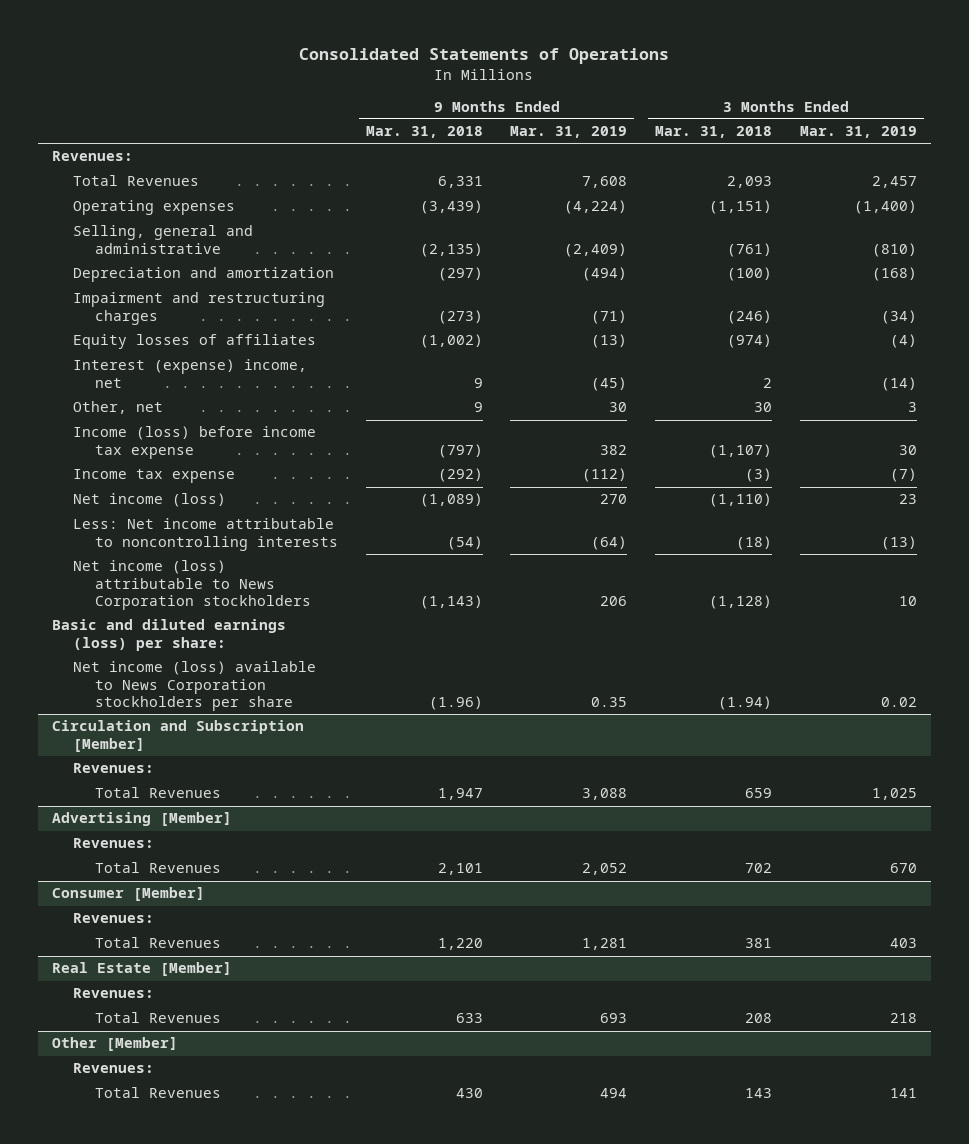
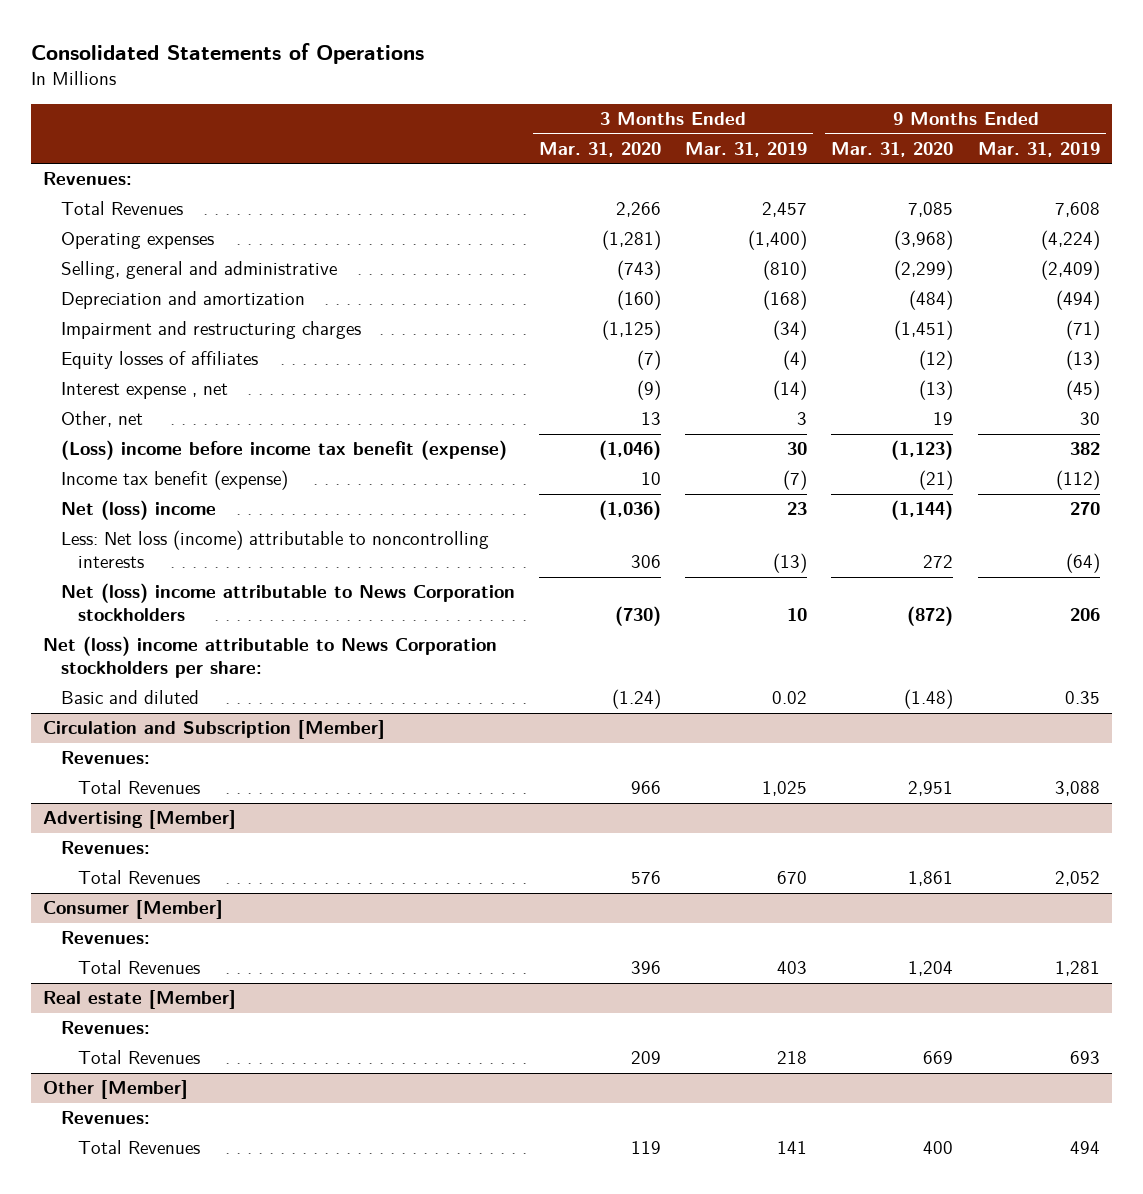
- | 9 Months Ended Mar. 31, 2018 | 9 Months Ended Mar. 31, 2019 | 3 Months Ended Mar. 31, 2018 | 3 Months Ended Mar. 31, 2019
+ | 3 Months Ended Mar. 31, 2020 | 3 Months Ended Mar. 31, 2019 | 9 Months Ended Mar. 31, 2020 | 9 Months Ended Mar. 31, 2019
- Interest (expense) income, net | 9 | (45) | 2 | (14)
+ Interest expense , net | (9) | (14) | (13) | (45)
- Income (loss) before income tax expense | (797) | 382 | (1,107) | 30
- Income tax expense | (292) | (112) | (3) | (7)
- Net income (loss) | (1,089) | 270 | (1,110) | 23
- Less: Net income attributable to noncontrolling interests | (54) | (64) | (18) | (13)
- Net income (loss) attributable to News Corporation stockholders | (1,143) | 206 | (1,128) | 10
- Basic and diluted earnings (loss) per share:
- Net income (loss) available to News Corporation stockholders per share | (1.96) | 0.35 | (1.94) | 0.02
+ (Loss) income before income tax benefit (expense) | (1,046) | 30 | (1,123) | 382
+ Income tax benefit (expense) | 10 | (7) | (21) | (112)
+ Net (loss) income | (1,036) | 23 | (1,144) | 270
+ Less: Net loss (income) attributable to noncontrolling interests | 306 | (13) | 272 | (64)
+ Net (loss) income attributable to News Corporation stockholders | (730) | 10 | (872) | 206
+ Net (loss) income attributable to News Corporation stockholders per share:
+ Basic and diluted | (1.24) | 0.02 | (1.48) | 0.35
- Real Estate [Member]
+ Real estate [Member]

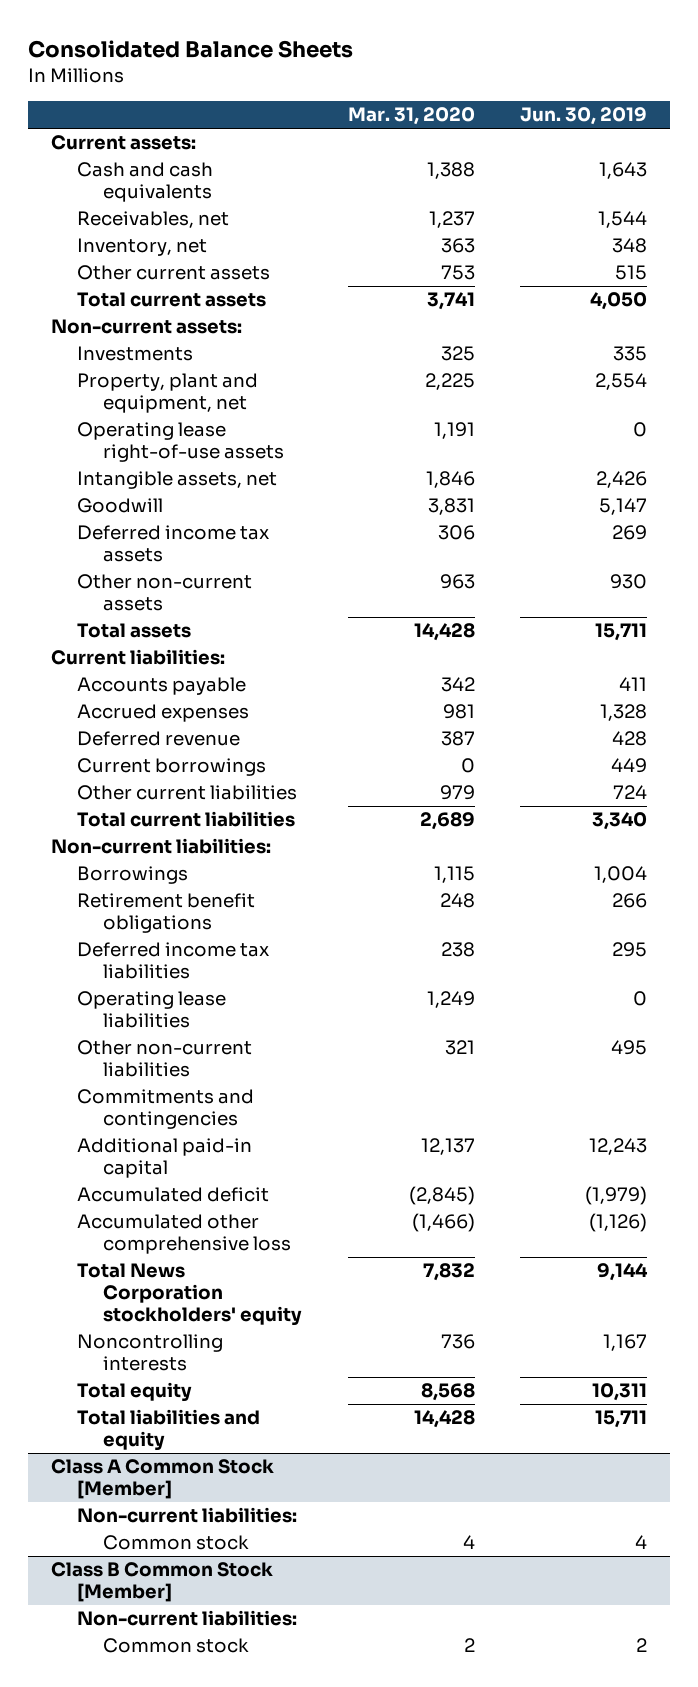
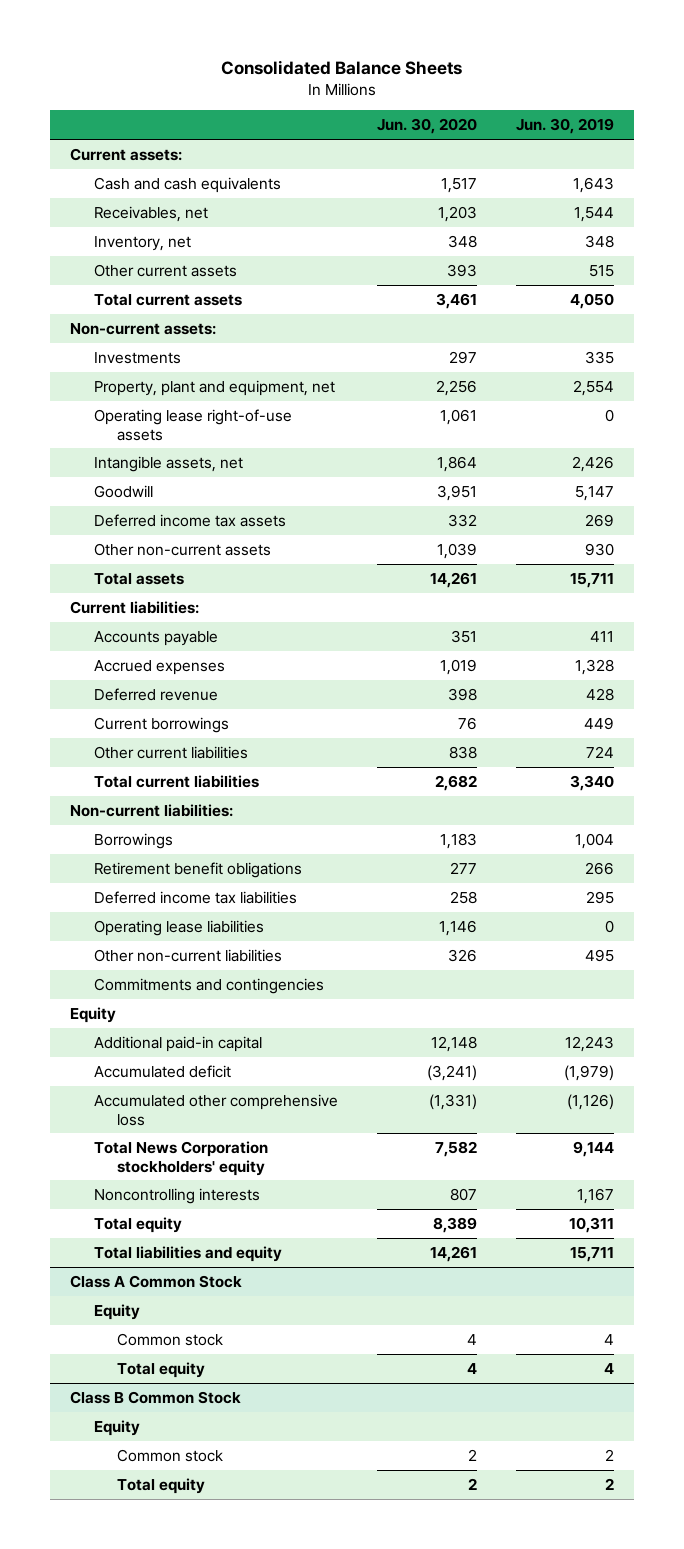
- | Mar. 31, 2020 | Jun. 30, 2019
+ | Jun. 30, 2020 | Jun. 30, 2019
+ Equity
- Class A Common Stock [Member]
- Non-current liabilities:
+ Class A Common Stock
+ Equity
- Class B Common Stock [Member]
- Non-current liabilities:
+ Total equity | 4 | 4
+ Class B Common Stock
+ Equity
+ Total equity | 2 | 2

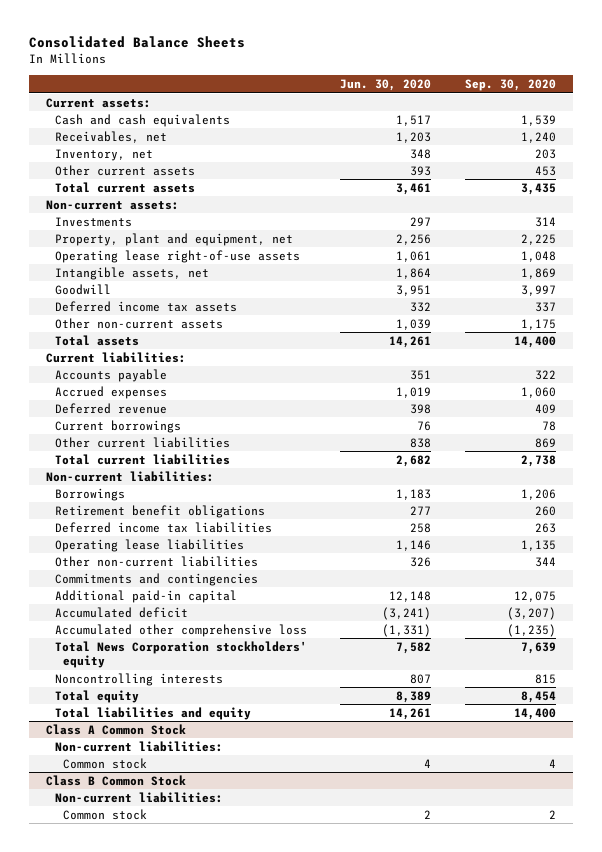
- | Jun. 30, 2020 | Jun. 30, 2019
+ | Jun. 30, 2020 | Sep. 30, 2020
- Equity
@ Class A Common Stock
- Equity
+ Non-current liabilities:
- Total equity | 4 | 4
@ Class B Common Stock
- Equity
+ Non-current liabilities:
- Total equity | 2 | 2

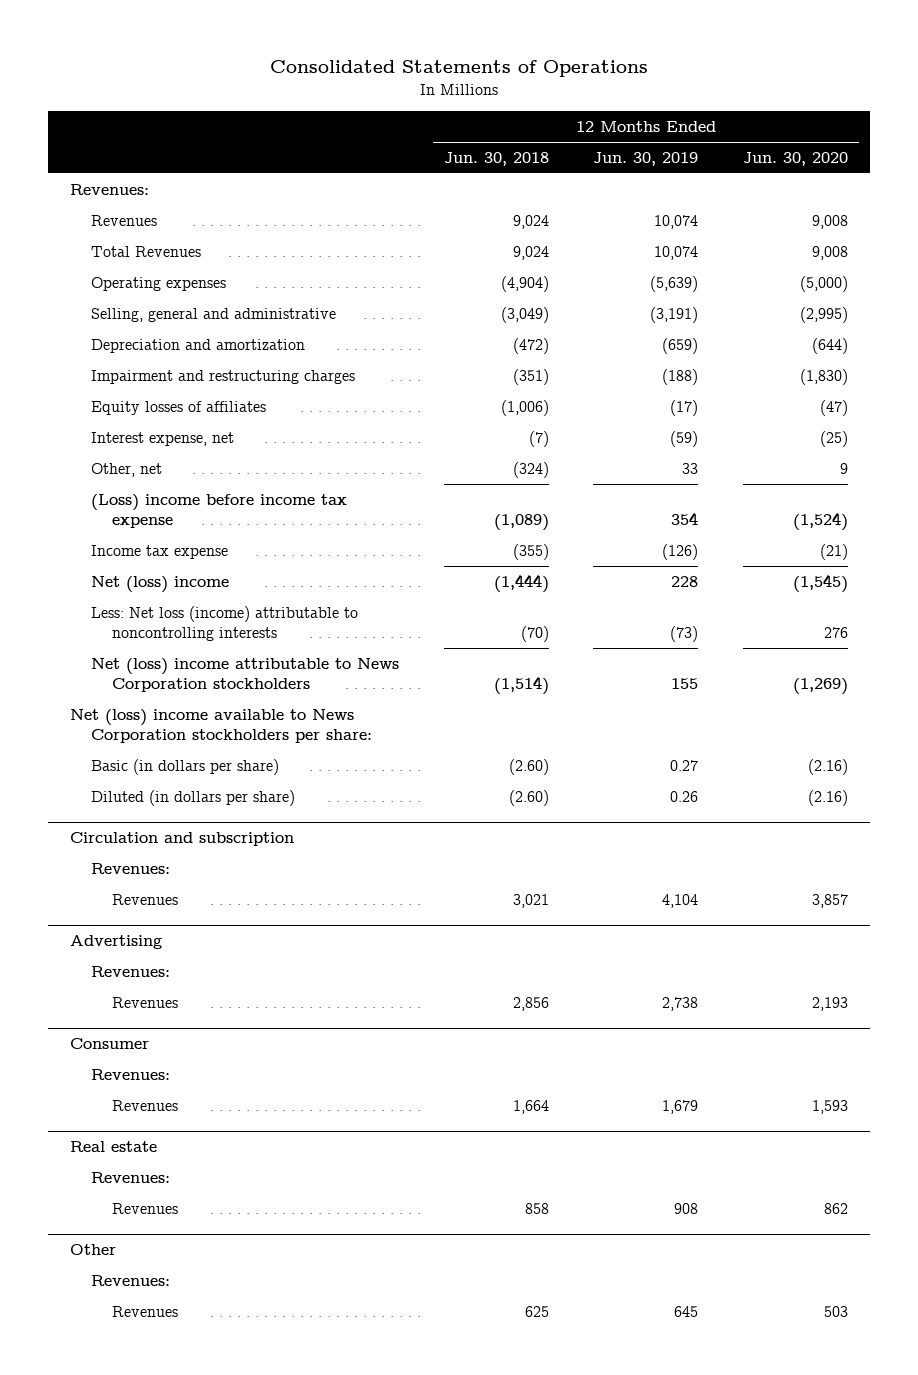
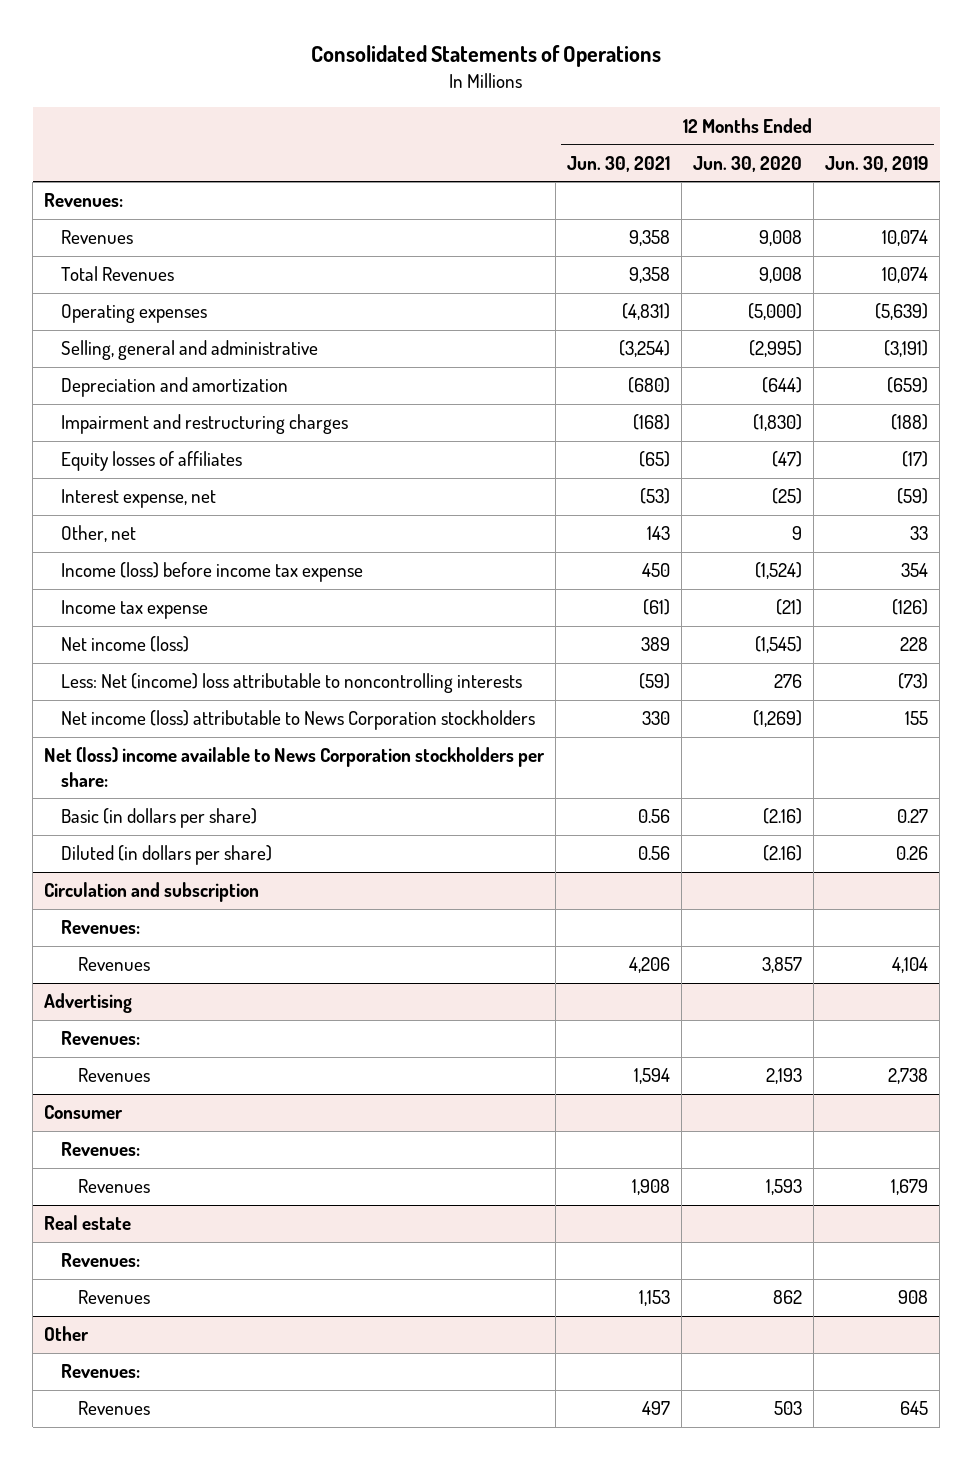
- | 12 Months Ended Jun. 30, 2018 | 12 Months Ended Jun. 30, 2019 | 12 Months Ended Jun. 30, 2020
+ | 12 Months Ended Jun. 30, 2021 | 12 Months Ended Jun. 30, 2020 | 12 Months Ended Jun. 30, 2019
- (Loss) income before income tax expense | (1,089) | 354 | (1,524)
+ Income (loss) before income tax expense | 450 | (1,524) | 354
- Net (loss) income | (1,444) | 228 | (1,545)
- Less: Net loss (income) attributable to noncontrolling interests | (70) | (73) | 276
- Net (loss) income attributable to News Corporation stockholders | (1,514) | 155 | (1,269)
+ Net income (loss) | 389 | (1,545) | 228
+ Less: Net (income) loss attributable to noncontrolling interests | (59) | 276 | (73)
+ Net income (loss) attributable to News Corporation stockholders | 330 | (1,269) | 155

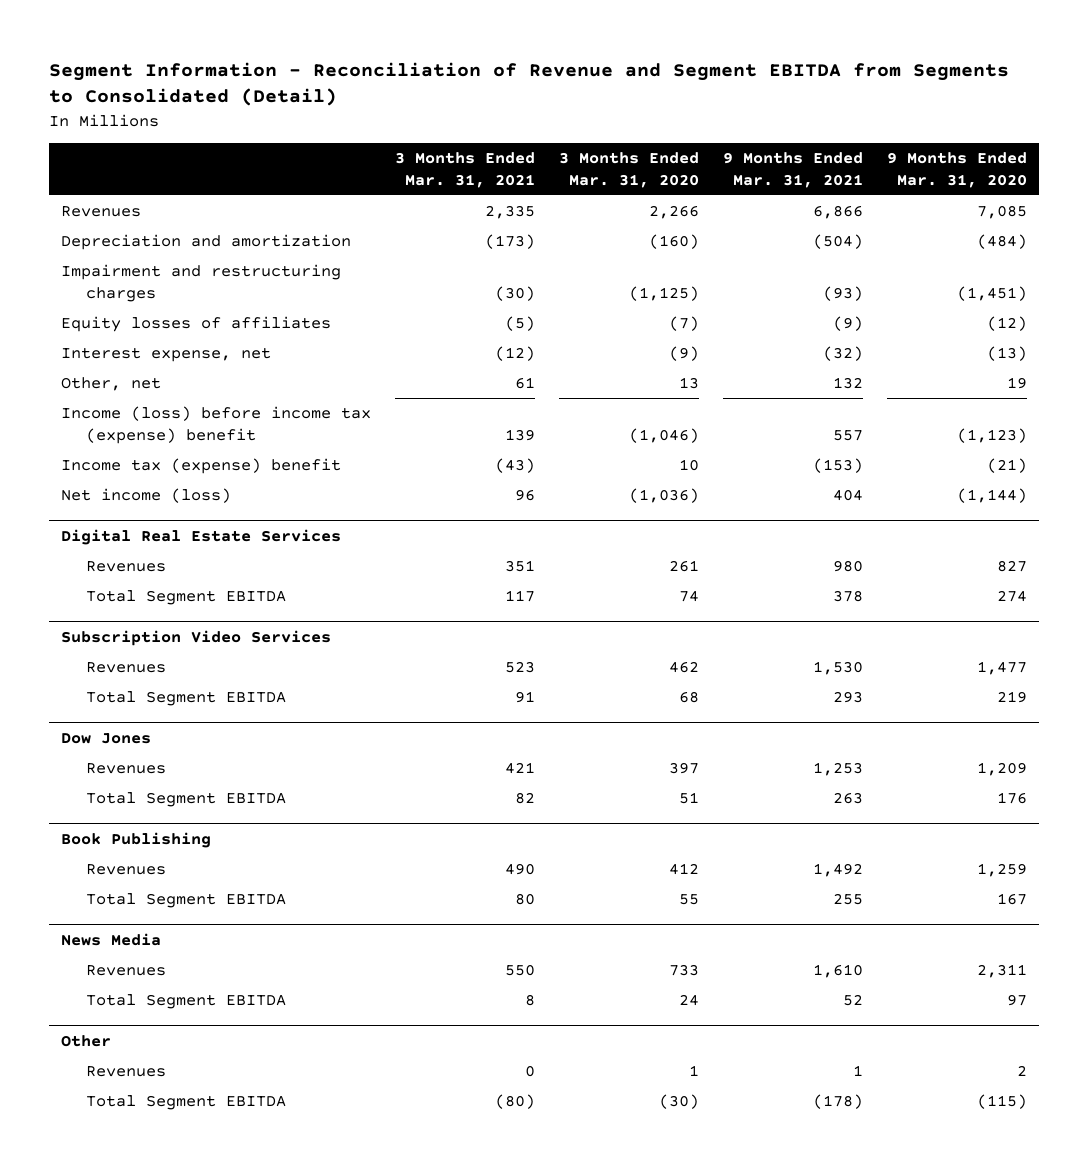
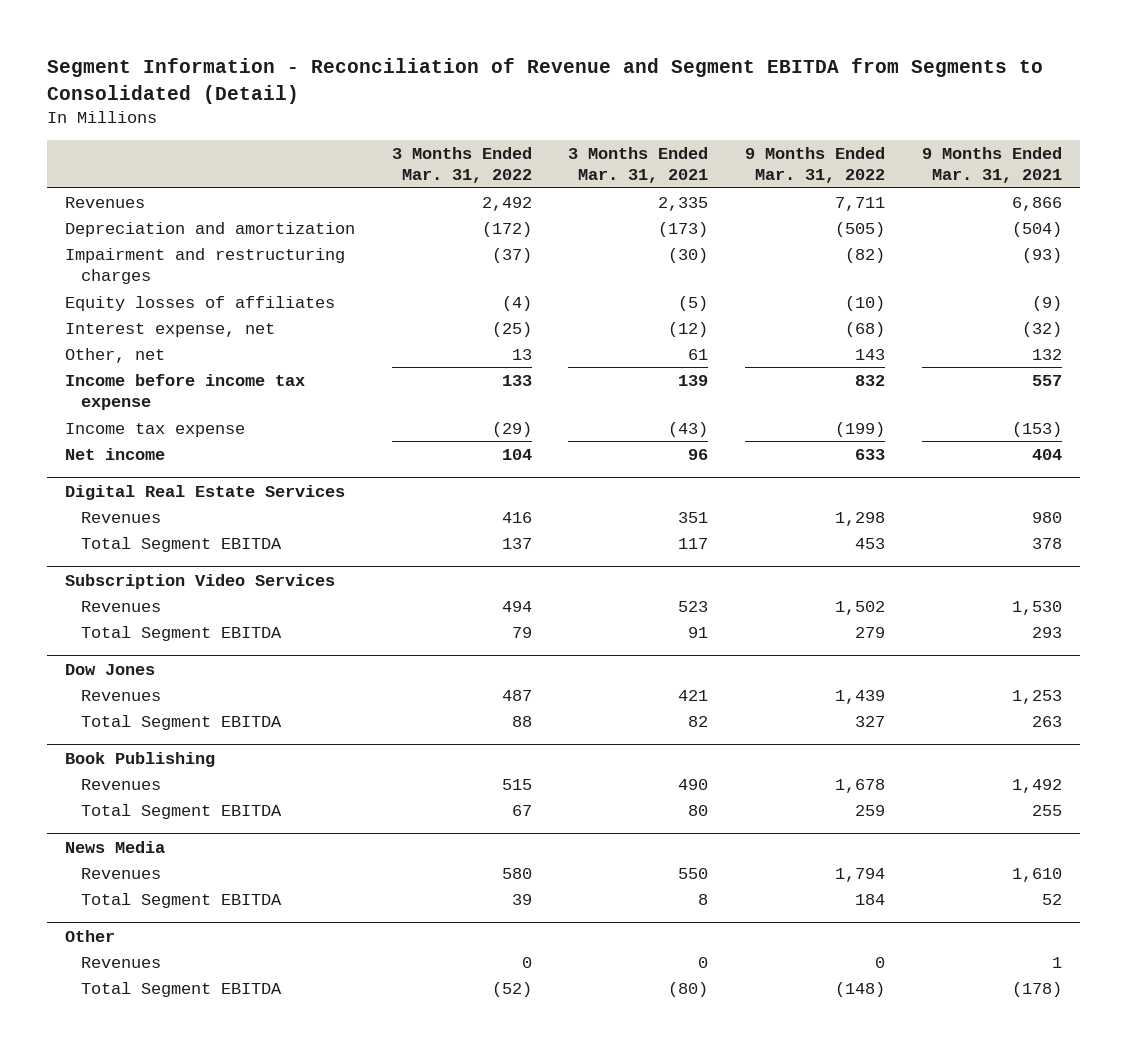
- | 3 Months Ended Mar. 31, 2021 | 3 Months Ended Mar. 31, 2020 | 9 Months Ended Mar. 31, 2021 | 9 Months Ended Mar. 31, 2020
+ | 3 Months Ended Mar. 31, 2022 | 3 Months Ended Mar. 31, 2021 | 9 Months Ended Mar. 31, 2022 | 9 Months Ended Mar. 31, 2021
- Income (loss) before income tax (expense) benefit | 139 | (1,046) | 557 | (1,123)
- Income tax (expense) benefit | (43) | 10 | (153) | (21)
- Net income (loss) | 96 | (1,036) | 404 | (1,144)
+ Income before income tax expense | 133 | 139 | 832 | 557
+ Income tax expense | (29) | (43) | (199) | (153)
+ Net income | 104 | 96 | 633 | 404

